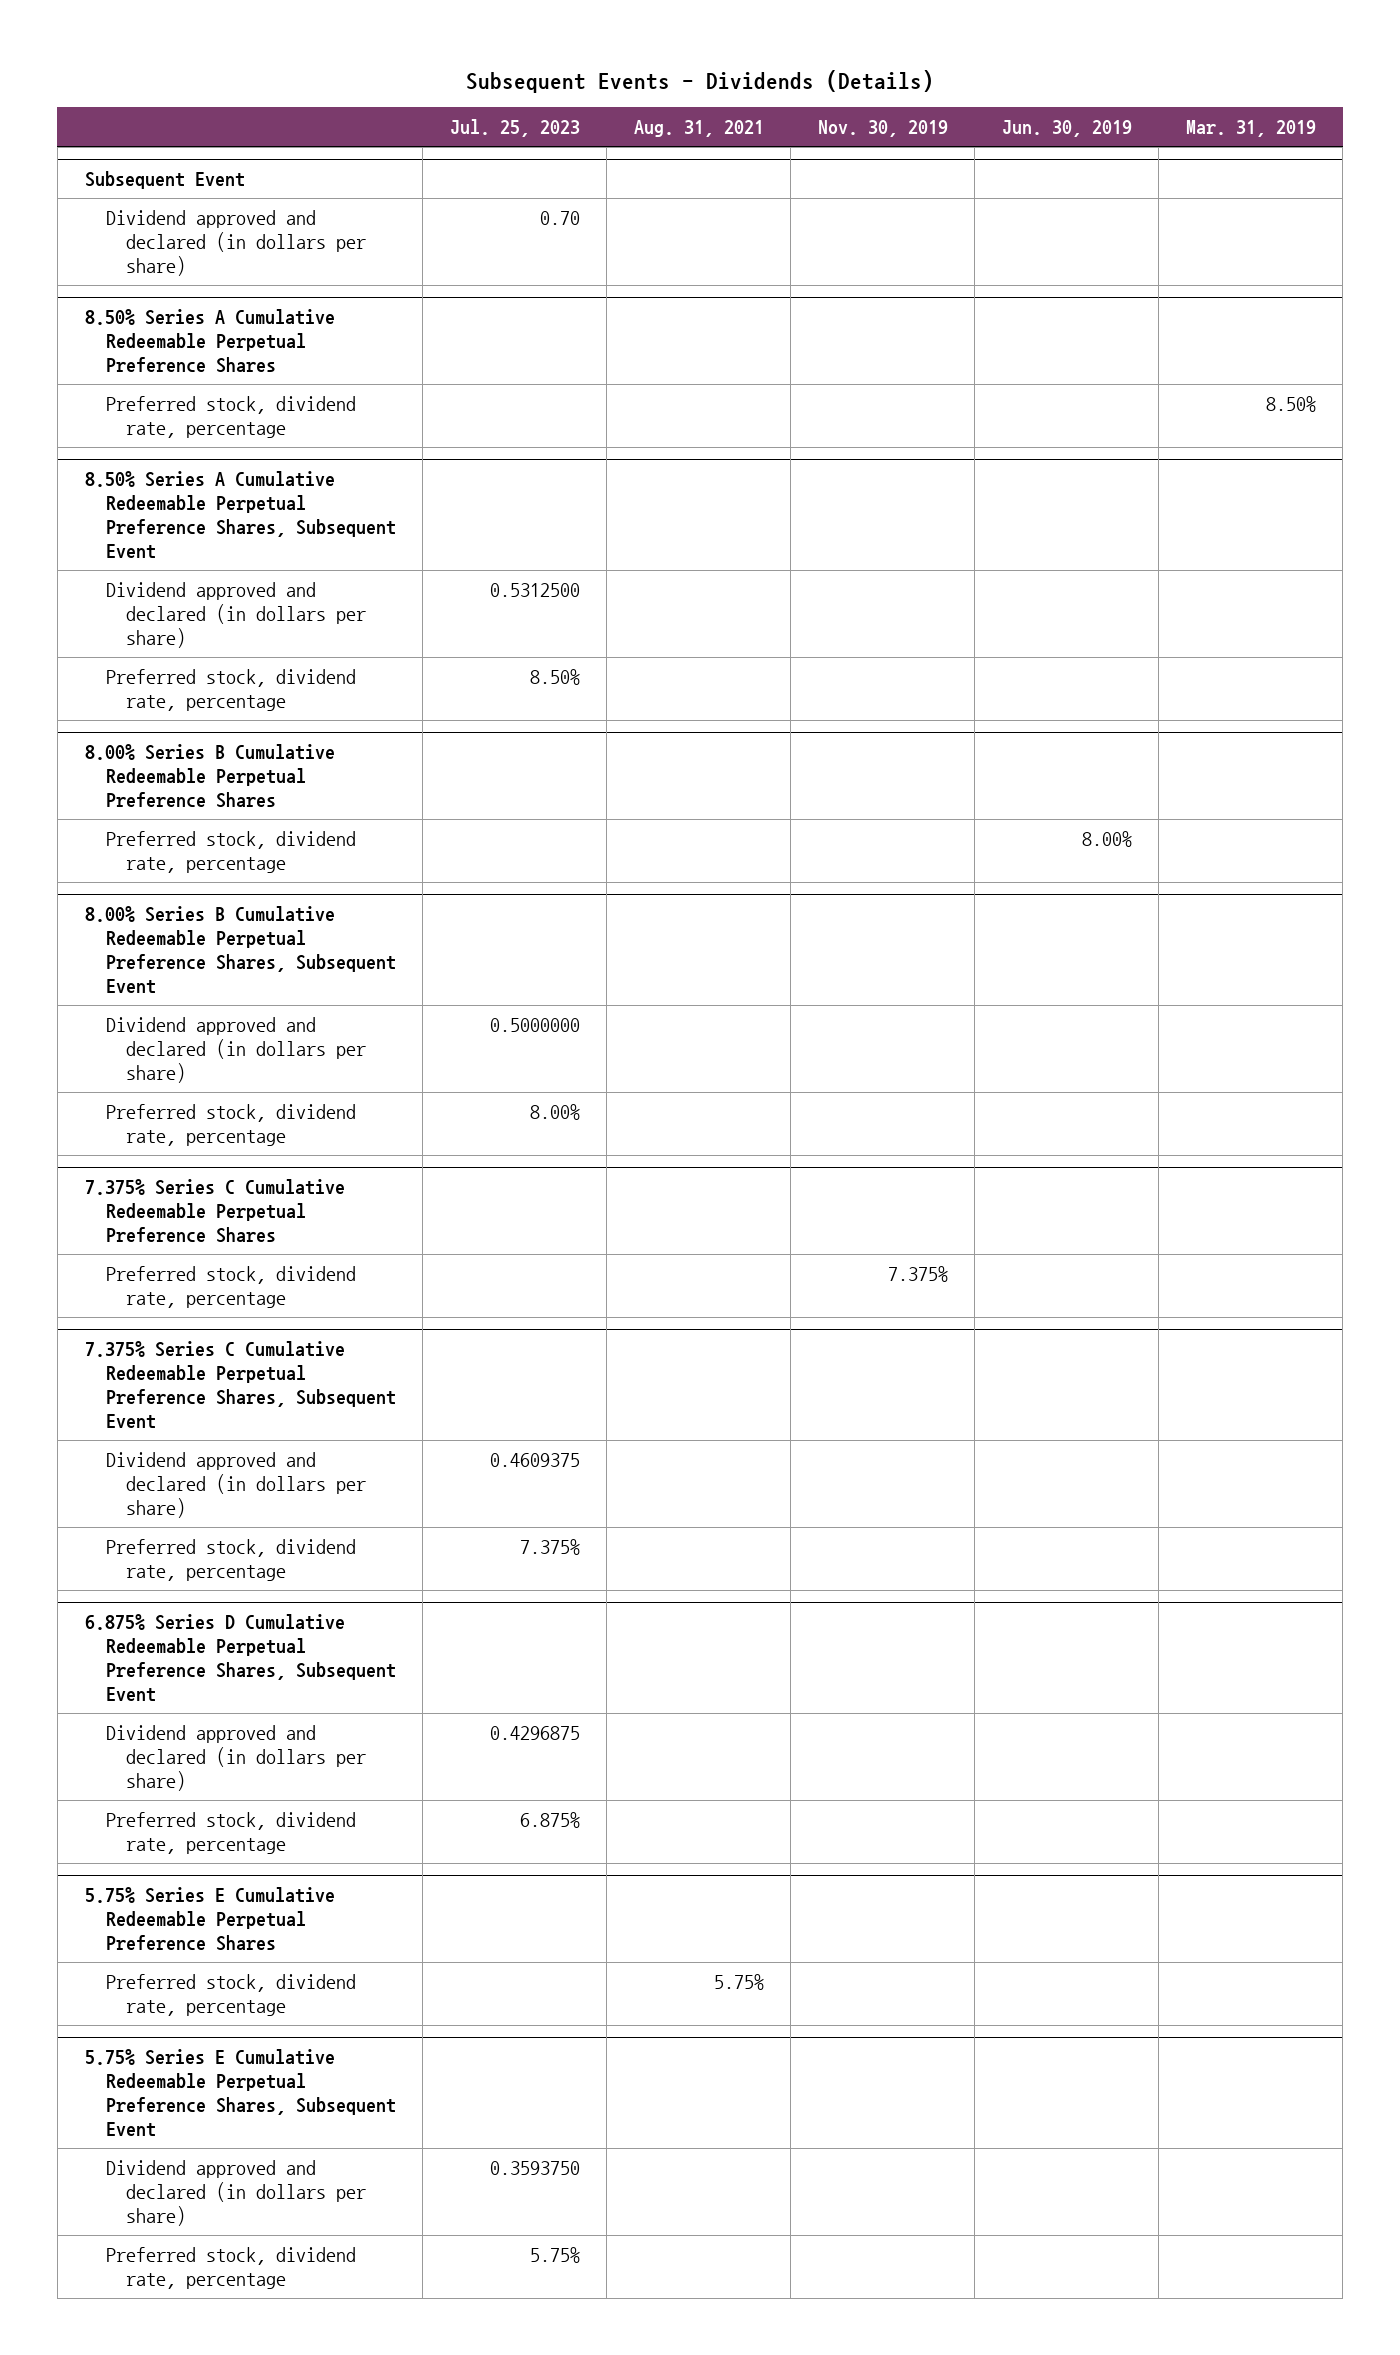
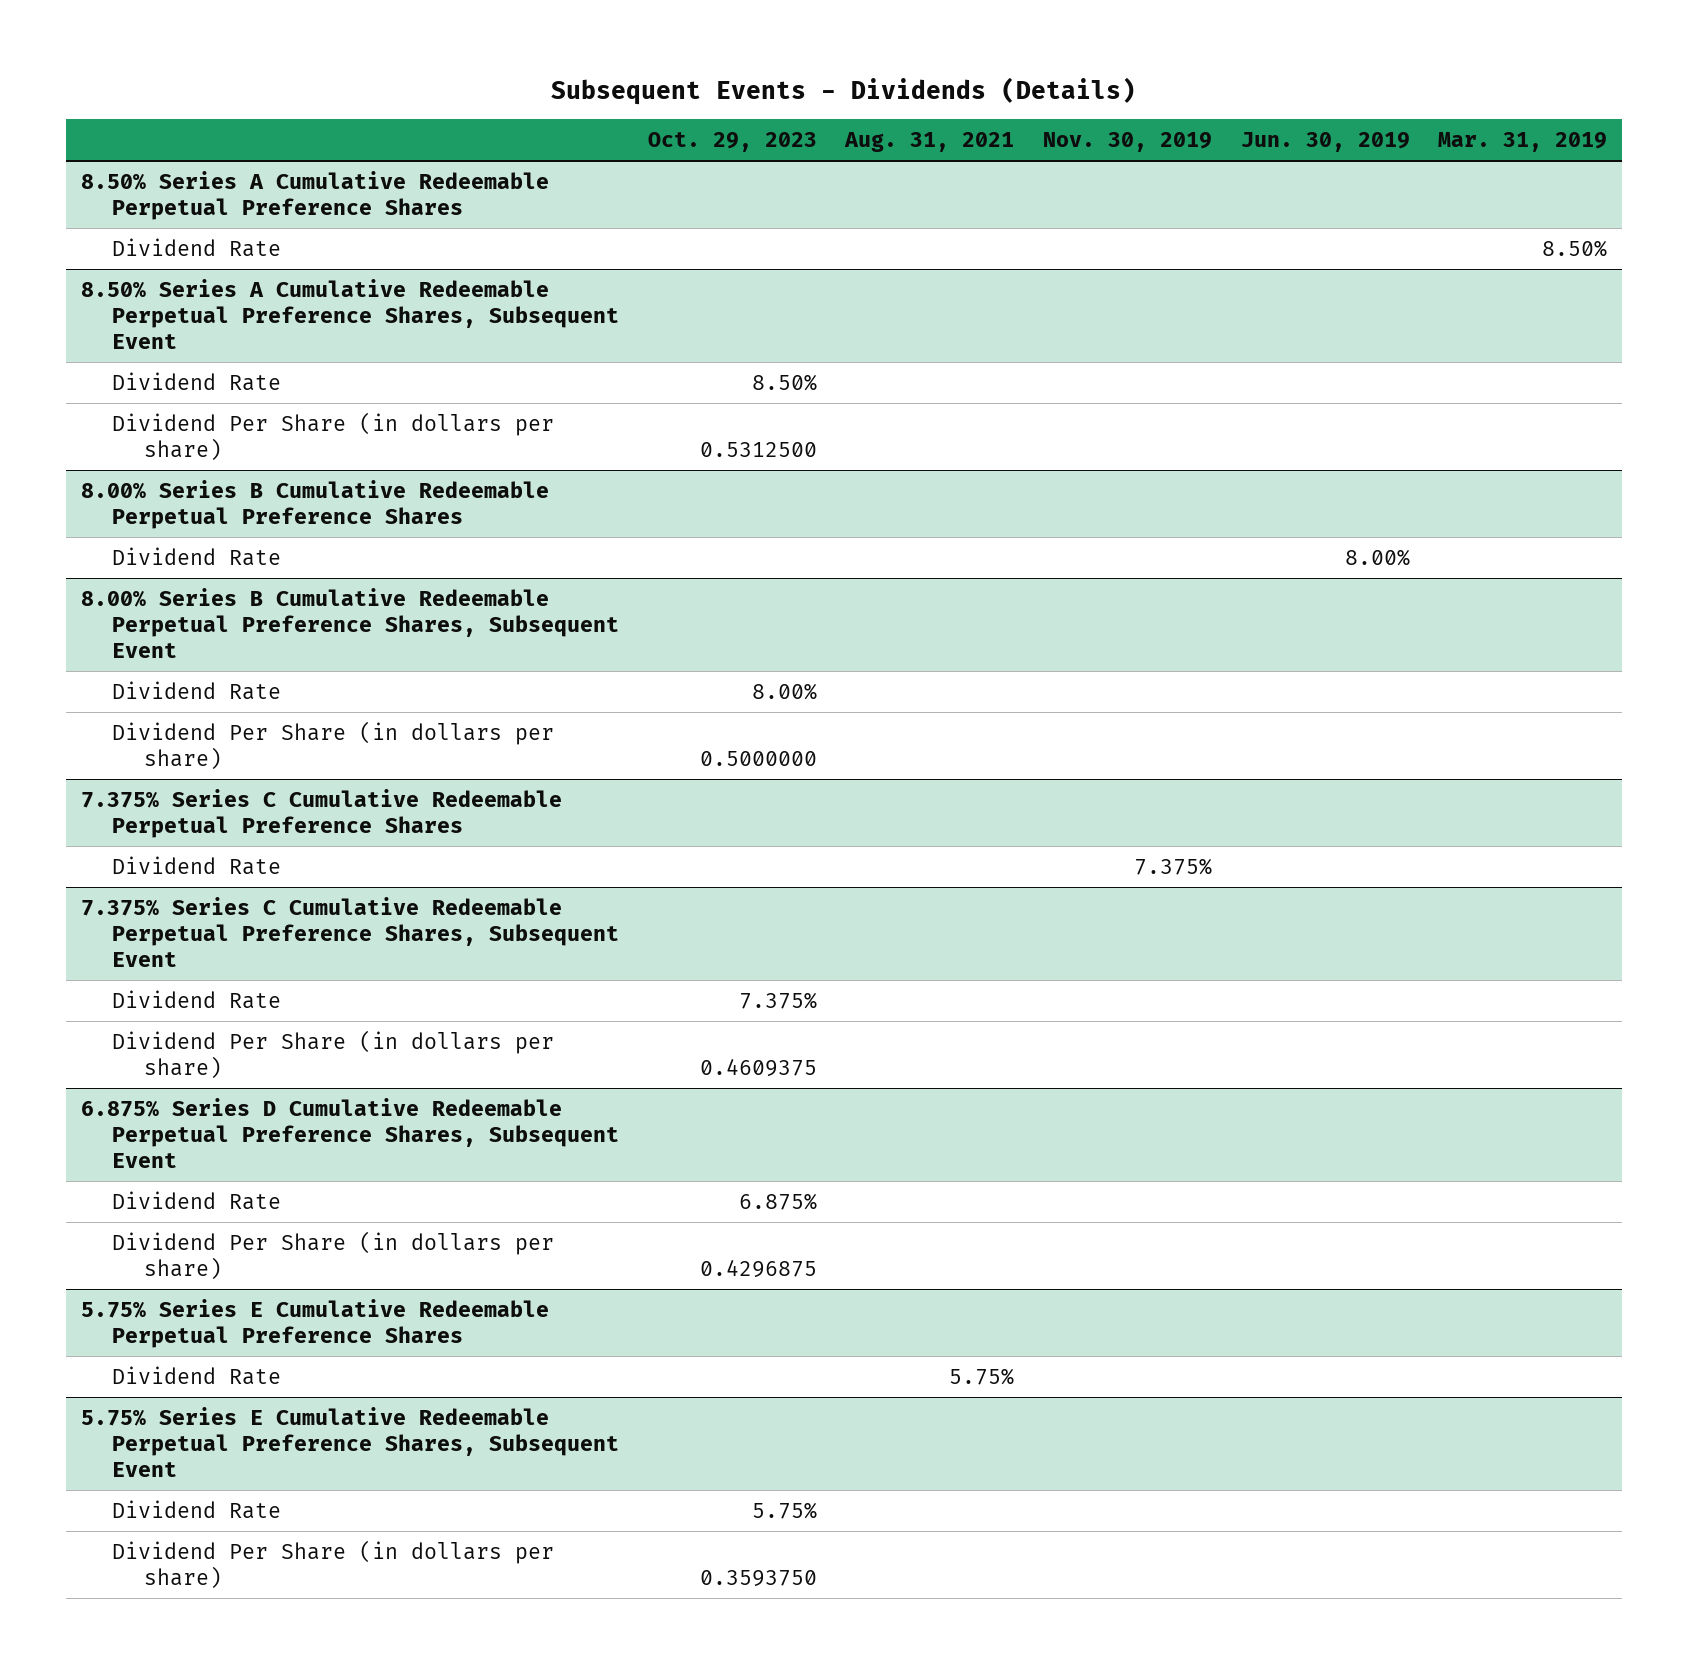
- | Jul. 25, 2023 | Aug. 31, 2021 | Nov. 30, 2019 | Jun. 30, 2019 | Mar. 31, 2019
+ | Oct. 29, 2023 | Aug. 31, 2021 | Nov. 30, 2019 | Jun. 30, 2019 | Mar. 31, 2019
- Subsequent Event
- Dividend approved and declared (in dollars per share) | 0.70 | | | |
@ 8.50% Series A Cumulative Redeemable Perpetual Preference Shares
- Preferred stock, dividend rate, percentage | | | | | 8.50%
+ Dividend Rate | | | | | 8.50%
@ 8.50% Series A Cumulative Redeemable Perpetual Preference Shares, Subsequent Event
- Dividend approved and declared (in dollars per share) | 0.5312500 | | | |
- Preferred stock, dividend rate, percentage | 8.50% | | | |
+ Dividend Rate | 8.50% | | | |
+ Dividend Per Share (in dollars per share) | 0.5312500 | | | |
@ 8.00% Series B Cumulative Redeemable Perpetual Preference Shares
- Preferred stock, dividend rate, percentage | | | | 8.00% |
+ Dividend Rate | | | | 8.00% |
@ 8.00% Series B Cumulative Redeemable Perpetual Preference Shares, Subsequent Event
- Dividend approved and declared (in dollars per share) | 0.5000000 | | | |
- Preferred stock, dividend rate, percentage | 8.00% | | | |
+ Dividend Rate | 8.00% | | | |
+ Dividend Per Share (in dollars per share) | 0.5000000 | | | |
@ 7.375% Series C Cumulative Redeemable Perpetual Preference Shares
- Preferred stock, dividend rate, percentage | | | 7.375% | |
+ Dividend Rate | | | 7.375% | |
@ 7.375% Series C Cumulative Redeemable Perpetual Preference Shares, Subsequent Event
- Dividend approved and declared (in dollars per share) | 0.4609375 | | | |
- Preferred stock, dividend rate, percentage | 7.375% | | | |
+ Dividend Rate | 7.375% | | | |
+ Dividend Per Share (in dollars per share) | 0.4609375 | | | |
@ 6.875% Series D Cumulative Redeemable Perpetual Preference Shares, Subsequent Event
- Dividend approved and declared (in dollars per share) | 0.4296875 | | | |
- Preferred stock, dividend rate, percentage | 6.875% | | | |
+ Dividend Rate | 6.875% | | | |
+ Dividend Per Share (in dollars per share) | 0.4296875 | | | |
@ 5.75% Series E Cumulative Redeemable Perpetual Preference Shares
- Preferred stock, dividend rate, percentage | | 5.75% | | |
+ Dividend Rate | | 5.75% | | |
@ 5.75% Series E Cumulative Redeemable Perpetual Preference Shares, Subsequent Event
- Dividend approved and declared (in dollars per share) | 0.3593750 | | | |
- Preferred stock, dividend rate, percentage | 5.75% | | | |
+ Dividend Rate | 5.75% | | | |
+ Dividend Per Share (in dollars per share) | 0.3593750 | | | |

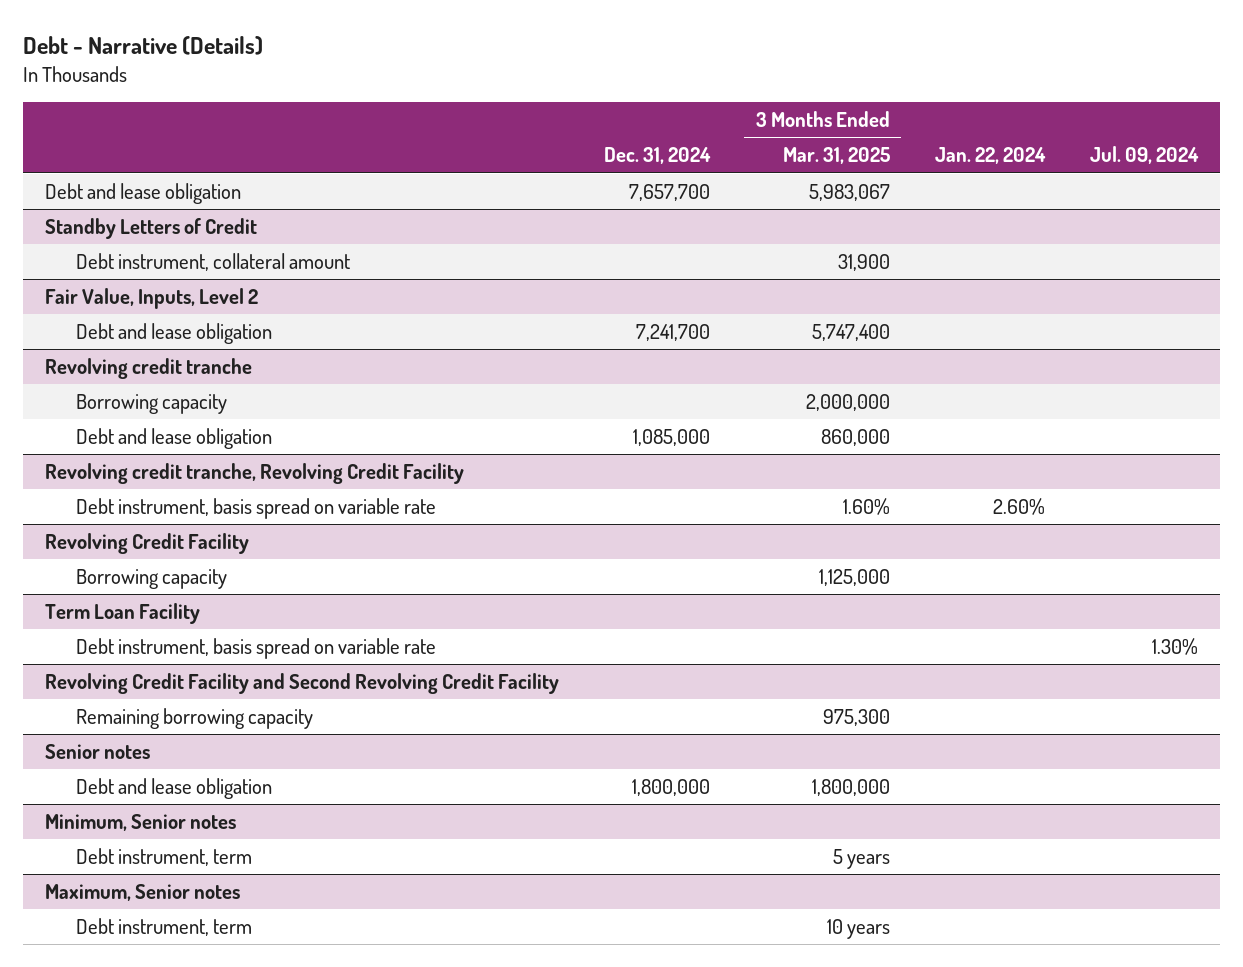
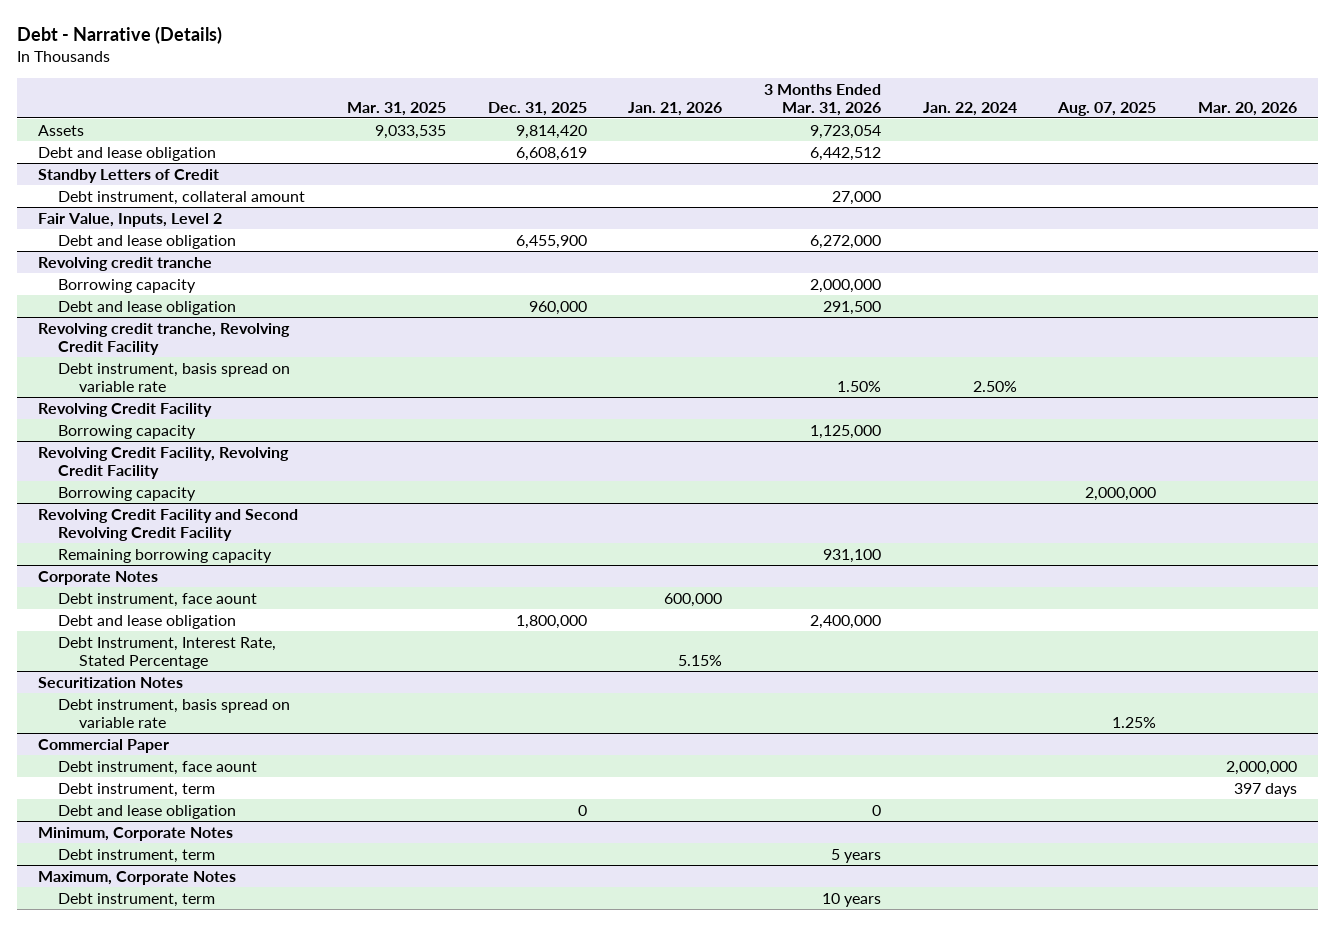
- | Dec. 31, 2024 | 3 Months Ended Mar. 31, 2025 | Jan. 22, 2024 | Jul. 09, 2024
+ | Mar. 31, 2025 | Dec. 31, 2025 | Jan. 21, 2026 | 3 Months Ended Mar. 31, 2026 | Jan. 22, 2024 | Aug. 07, 2025 | Mar. 20, 2026
+ Assets | 9,033,535 | 9,814,420 | | 9,723,054 | | |
@ Revolving credit tranche, Revolving Credit Facility
- Debt instrument, basis spread on variable rate | | 1.60% | 2.60% |
+ Debt instrument, basis spread on variable rate | | | | 1.50% | 2.50% | |
- Term Loan Facility
- Debt instrument, basis spread on variable rate | | | | 1.30%
+ Revolving Credit Facility, Revolving Credit Facility
+ Borrowing capacity | | | | | | 2,000,000 |
- Senior notes
+ Corporate Notes
+ Debt instrument, face aount | | | 600,000 | | | |
- Minimum, Senior notes
+ Debt Instrument, Interest Rate, Stated Percentage | | | 5.15% | | | |
+ Securitization Notes
+ Debt instrument, basis spread on variable rate | | | | | | 1.25% |
+ Commercial Paper
+ Debt instrument, face aount | | | | | | | 2,000,000
+ Debt instrument, term | | | | | | | 397 days
+ Debt and lease obligation | | 0 | | 0 | | |
+ Minimum, Corporate Notes
- Maximum, Senior notes
+ Maximum, Corporate Notes

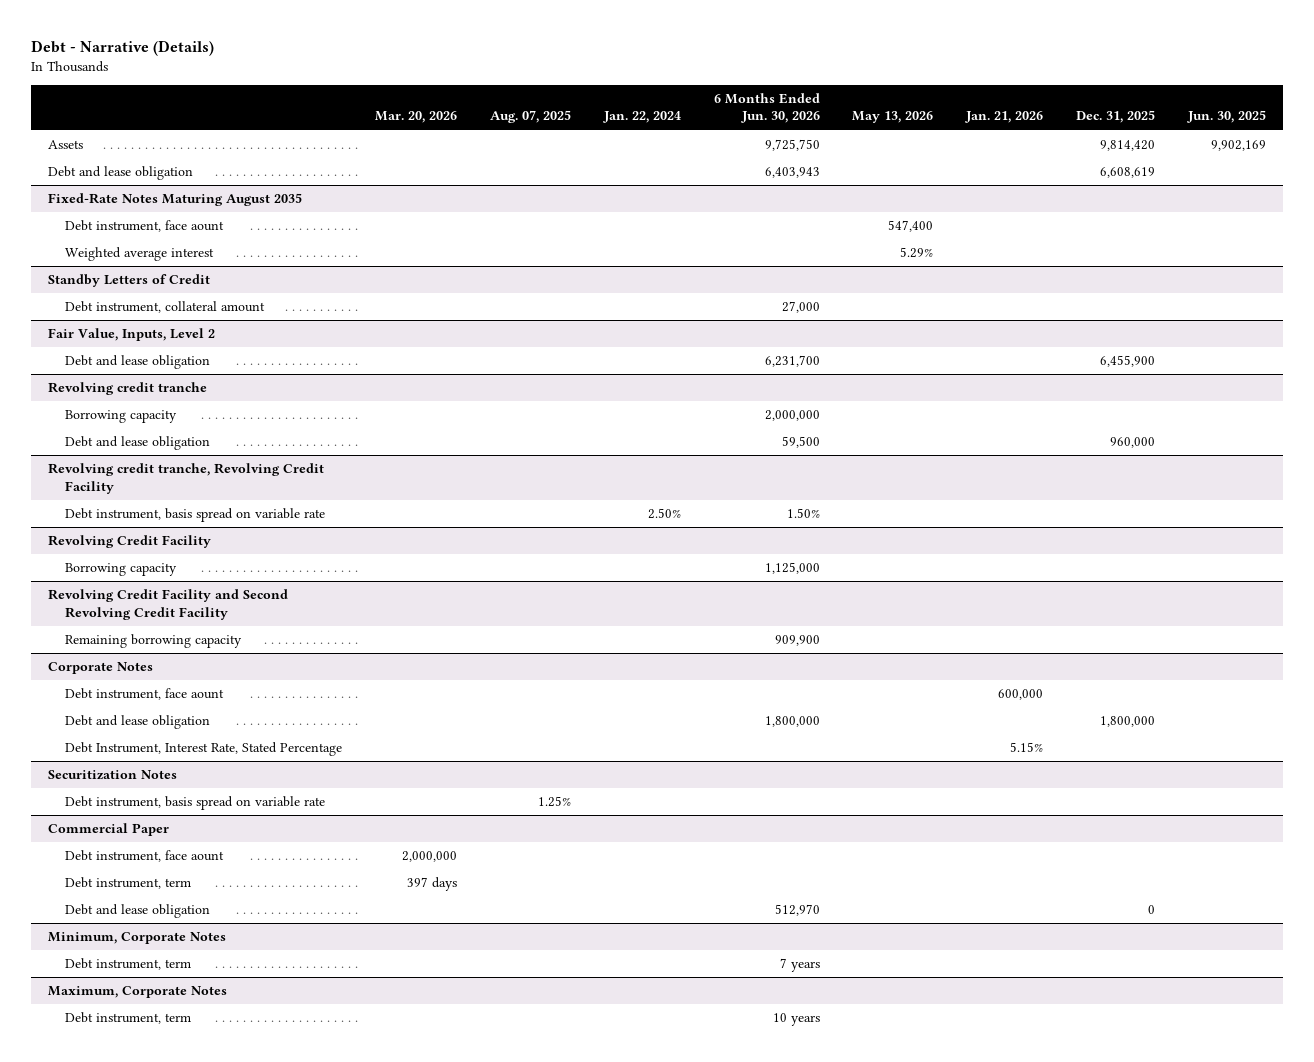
- | Mar. 31, 2025 | Dec. 31, 2025 | Jan. 21, 2026 | 3 Months Ended Mar. 31, 2026 | Jan. 22, 2024 | Aug. 07, 2025 | Mar. 20, 2026
+ | Mar. 20, 2026 | Aug. 07, 2025 | Jan. 22, 2024 | 6 Months Ended Jun. 30, 2026 | May 13, 2026 | Jan. 21, 2026 | Dec. 31, 2025 | Jun. 30, 2025
+ Fixed-Rate Notes Maturing August 2035
+ Debt instrument, face aount | | | | | 547,400 | | |
+ Weighted average interest | | | | | 5.29% | | |
- Revolving Credit Facility, Revolving Credit Facility
- Borrowing capacity | | | | | | 2,000,000 |

